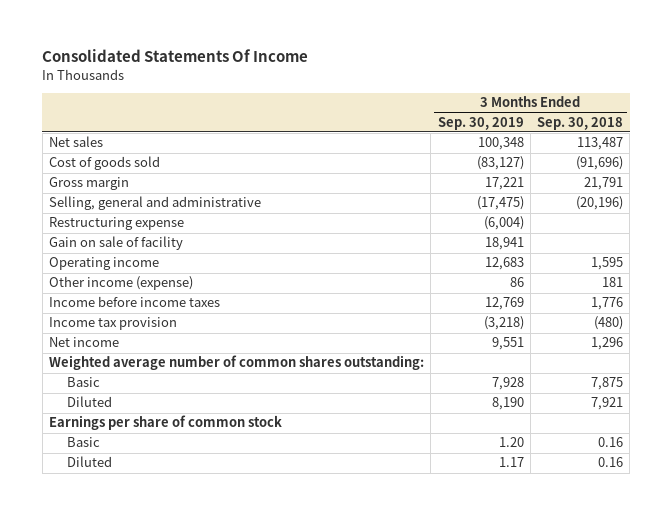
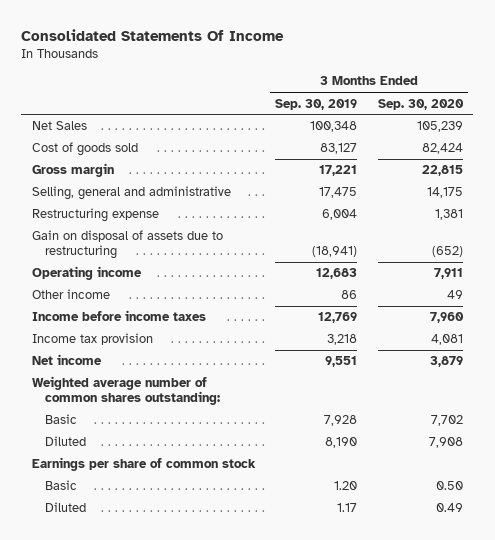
- | 3 Months Ended Sep. 30, 2019 | 3 Months Ended Sep. 30, 2018
+ | 3 Months Ended Sep. 30, 2019 | 3 Months Ended Sep. 30, 2020
- Net sales | 100,348 | 113,487
- Cost of goods sold | (83,127) | (91,696)
+ Net Sales | 100,348 | 105,239
+ Cost of goods sold | 83,127 | 82,424
- Selling, general and administrative | (17,475) | (20,196)
- Restructuring expense | (6,004) |
- Gain on sale of facility | 18,941 |
+ Selling, general and administrative | 17,475 | 14,175
+ Restructuring expense | 6,004 | 1,381
+ Gain on disposal of assets due to restructuring | (18,941) | (652)
- Other income (expense) | 86 | 181
+ Other income | 86 | 49
- Income tax provision | (3,218) | (480)
+ Income tax provision | 3,218 | 4,081

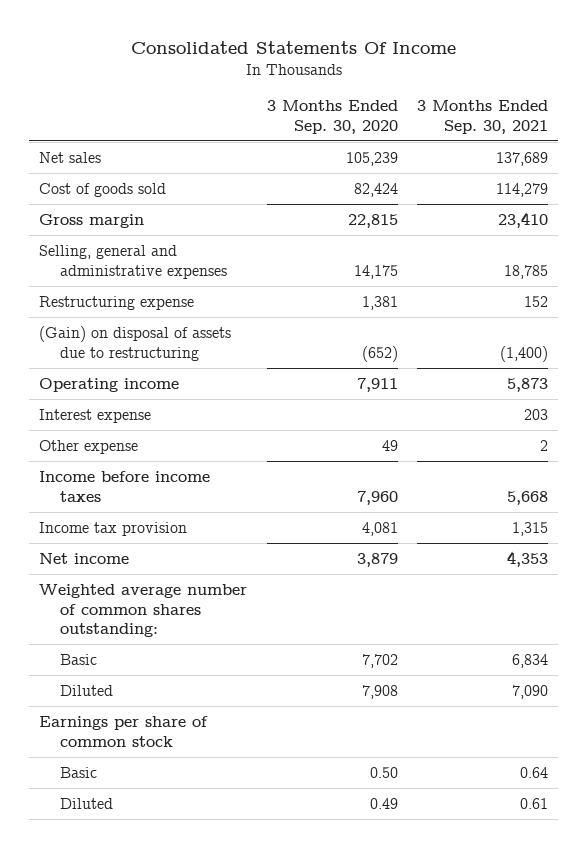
- | 3 Months Ended Sep. 30, 2019 | 3 Months Ended Sep. 30, 2020
+ | 3 Months Ended Sep. 30, 2020 | 3 Months Ended Sep. 30, 2021
- Net Sales | 100,348 | 105,239
+ Net sales | 105,239 | 137,689
- Selling, general and administrative | 17,475 | 14,175
+ Selling, general and administrative expenses | 14,175 | 18,785
- Gain on disposal of assets due to restructuring | (18,941) | (652)
+ (Gain) on disposal of assets due to restructuring | (652) | (1,400)
- Other income | 86 | 49
+ Interest expense | | 203
+ Other expense | 49 | 2

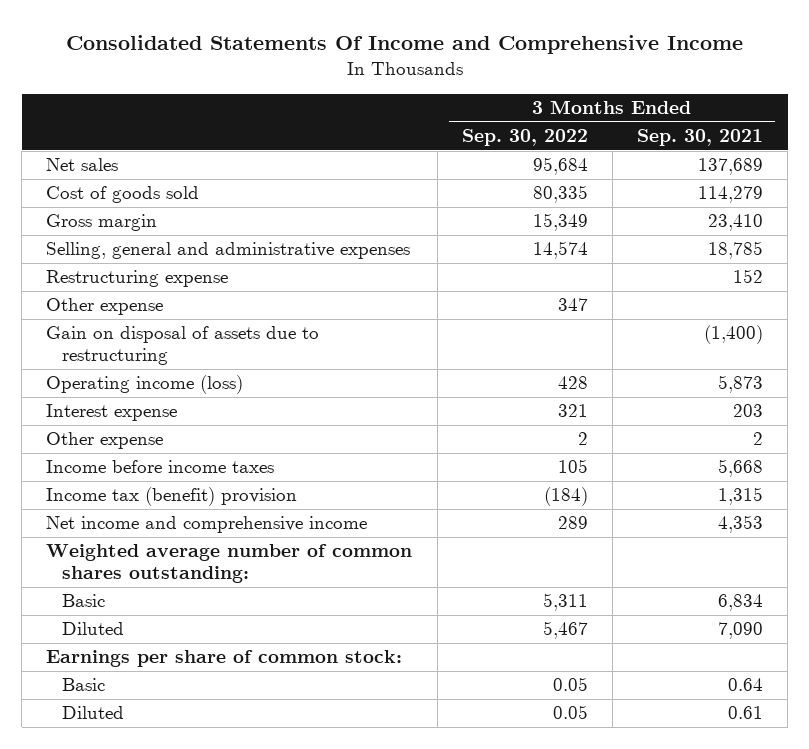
- Consolidated Statements Of Income
+ Consolidated Statements Of Income and Comprehensive Income
- | 3 Months Ended Sep. 30, 2020 | 3 Months Ended Sep. 30, 2021
+ | 3 Months Ended Sep. 30, 2022 | 3 Months Ended Sep. 30, 2021
- (Gain) on disposal of assets due to restructuring | (652) | (1,400)
- Operating income | 7,911 | 5,873
+ Other expense | 347 |
+ Gain on disposal of assets due to restructuring | | (1,400)
+ Operating income (loss) | 428 | 5,873
- Income tax provision | 4,081 | 1,315
- Net income | 3,879 | 4,353
+ Income tax (benefit) provision | (184) | 1,315
+ Net income and comprehensive income | 289 | 4,353
- Earnings per share of common stock
+ Earnings per share of common stock:

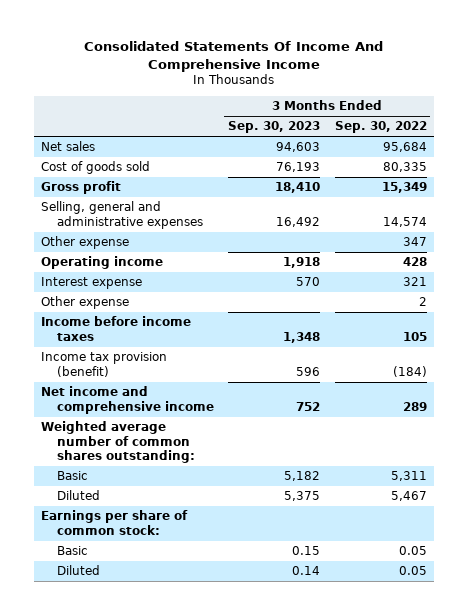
- Consolidated Statements Of Income and Comprehensive Income
+ Consolidated Statements Of Income And Comprehensive Income
- | 3 Months Ended Sep. 30, 2022 | 3 Months Ended Sep. 30, 2021
+ | 3 Months Ended Sep. 30, 2023 | 3 Months Ended Sep. 30, 2022
- Gross margin | 15,349 | 23,410
+ Gross profit | 18,410 | 15,349
- Restructuring expense | | 152
- Gain on disposal of assets due to restructuring | | (1,400)
- Operating income (loss) | 428 | 5,873
+ Operating income | 1,918 | 428
- Income tax (benefit) provision | (184) | 1,315
+ Income tax provision (benefit) | 596 | (184)

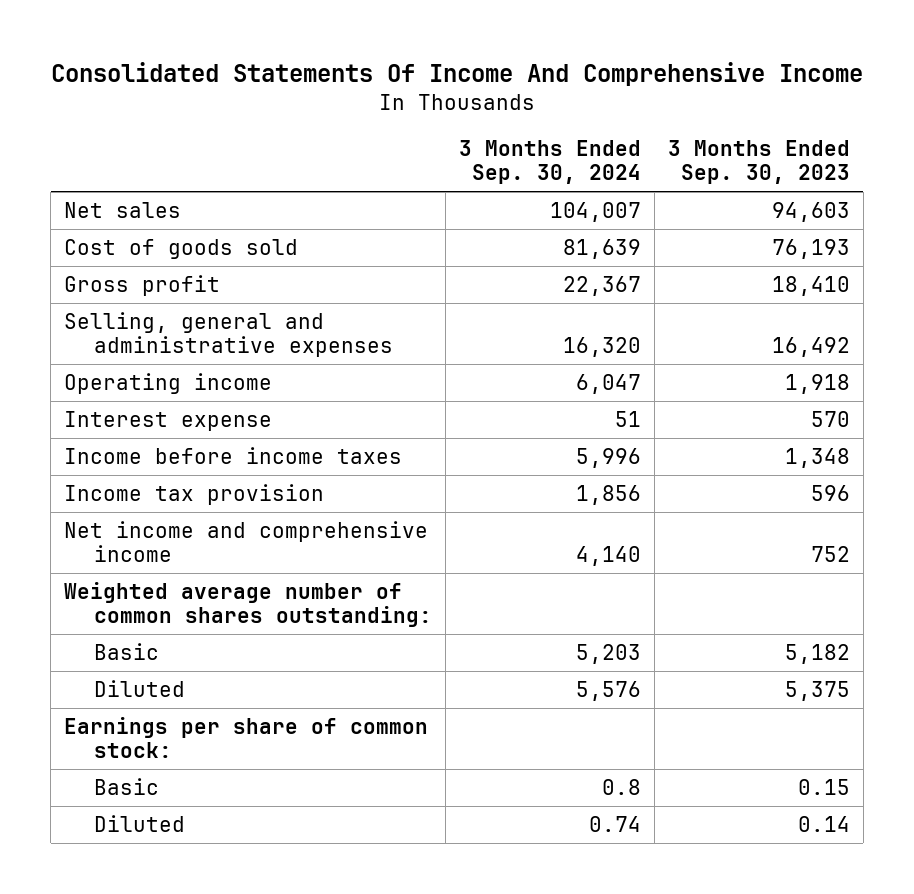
- | 3 Months Ended Sep. 30, 2023 | 3 Months Ended Sep. 30, 2022
+ | 3 Months Ended Sep. 30, 2024 | 3 Months Ended Sep. 30, 2023
- Other expense | | 347
- Other expense | | 2
- Income tax provision (benefit) | 596 | (184)
+ Income tax provision | 1,856 | 596

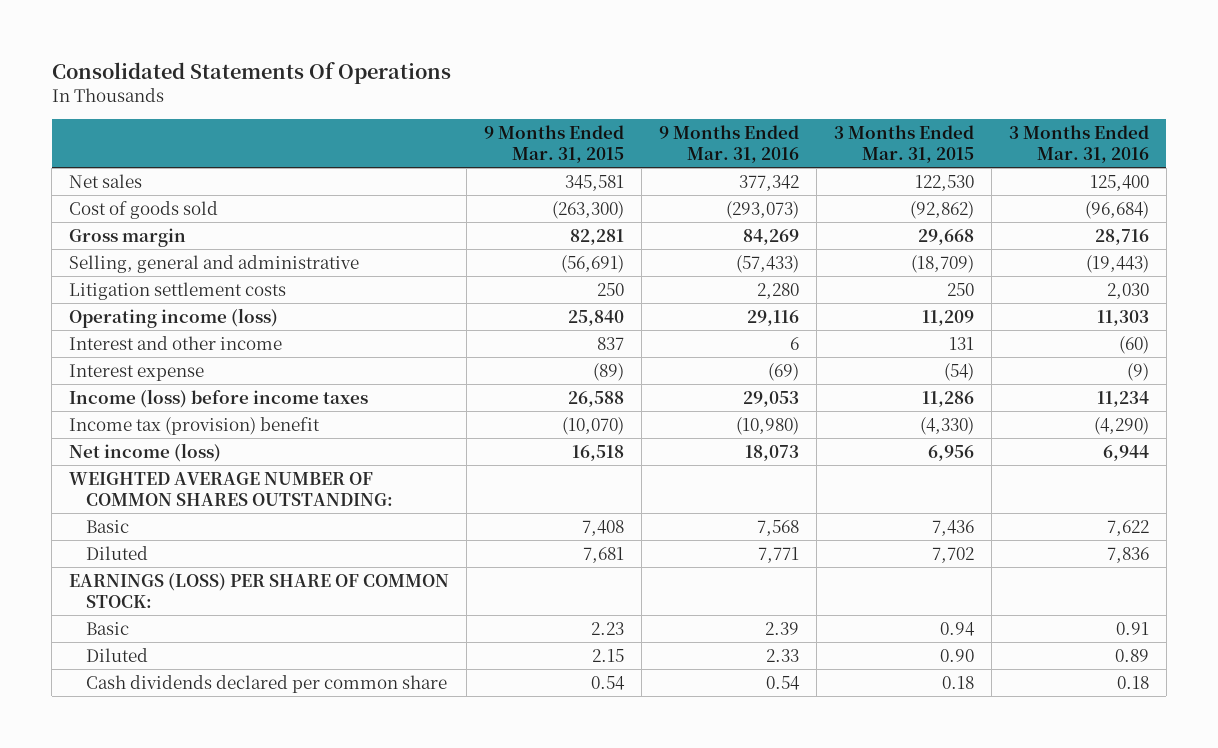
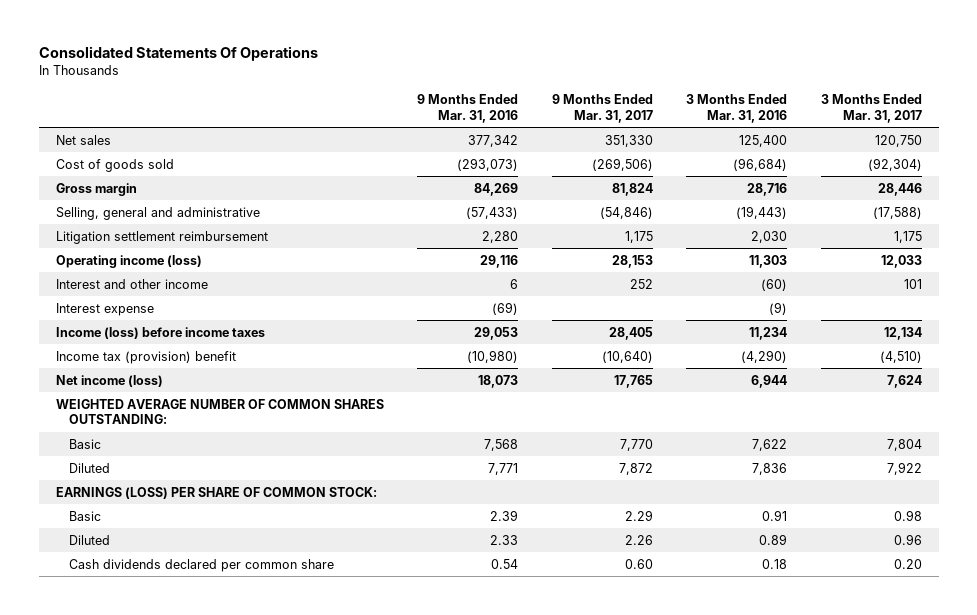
- | 9 Months Ended Mar. 31, 2015 | 9 Months Ended Mar. 31, 2016 | 3 Months Ended Mar. 31, 2015 | 3 Months Ended Mar. 31, 2016
+ | 9 Months Ended Mar. 31, 2016 | 9 Months Ended Mar. 31, 2017 | 3 Months Ended Mar. 31, 2016 | 3 Months Ended Mar. 31, 2017
- Litigation settlement costs | 250 | 2,280 | 250 | 2,030
+ Litigation settlement reimbursement | 2,280 | 1,175 | 2,030 | 1,175

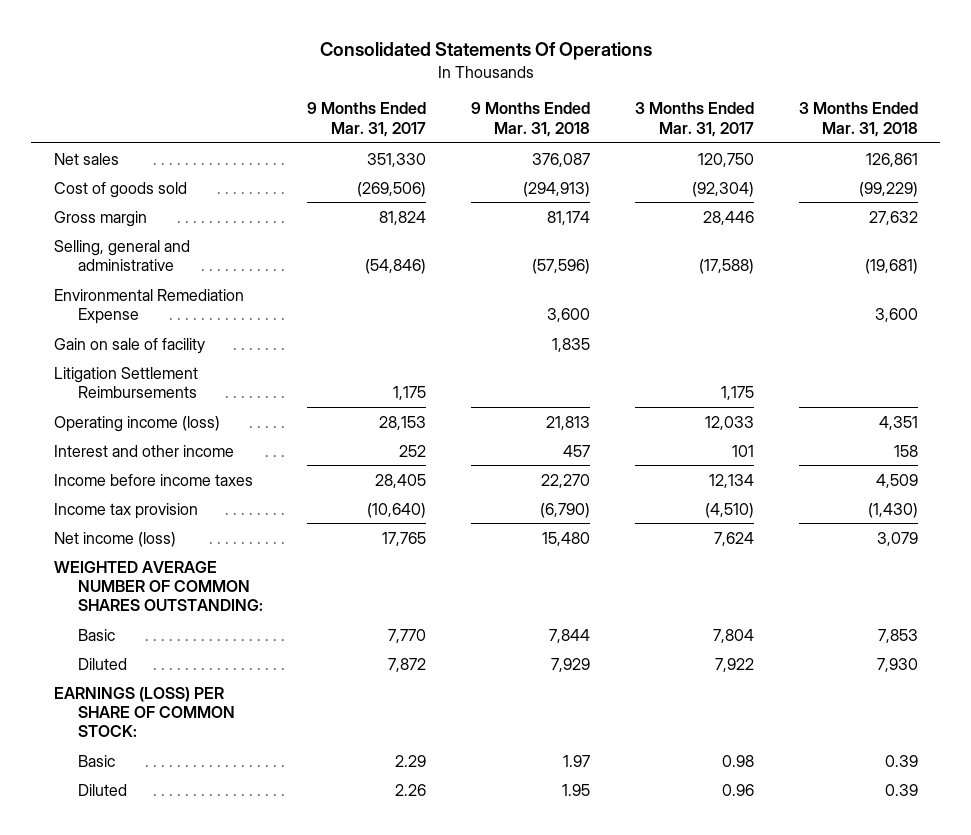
- | 9 Months Ended Mar. 31, 2016 | 9 Months Ended Mar. 31, 2017 | 3 Months Ended Mar. 31, 2016 | 3 Months Ended Mar. 31, 2017
+ | 9 Months Ended Mar. 31, 2017 | 9 Months Ended Mar. 31, 2018 | 3 Months Ended Mar. 31, 2017 | 3 Months Ended Mar. 31, 2018
- Litigation settlement reimbursement | 2,280 | 1,175 | 2,030 | 1,175
+ Environmental Remediation Expense | | 3,600 | | 3,600
+ Gain on sale of facility | | 1,835 | |
+ Litigation Settlement Reimbursements | 1,175 | | 1,175 |
- Interest expense | (69) | | (9) |
- Income (loss) before income taxes | 29,053 | 28,405 | 11,234 | 12,134
- Income tax (provision) benefit | (10,980) | (10,640) | (4,290) | (4,510)
+ Income before income taxes | 28,405 | 22,270 | 12,134 | 4,509
+ Income tax provision | (10,640) | (6,790) | (4,510) | (1,430)
- Cash dividends declared per common share | 0.54 | 0.60 | 0.18 | 0.20

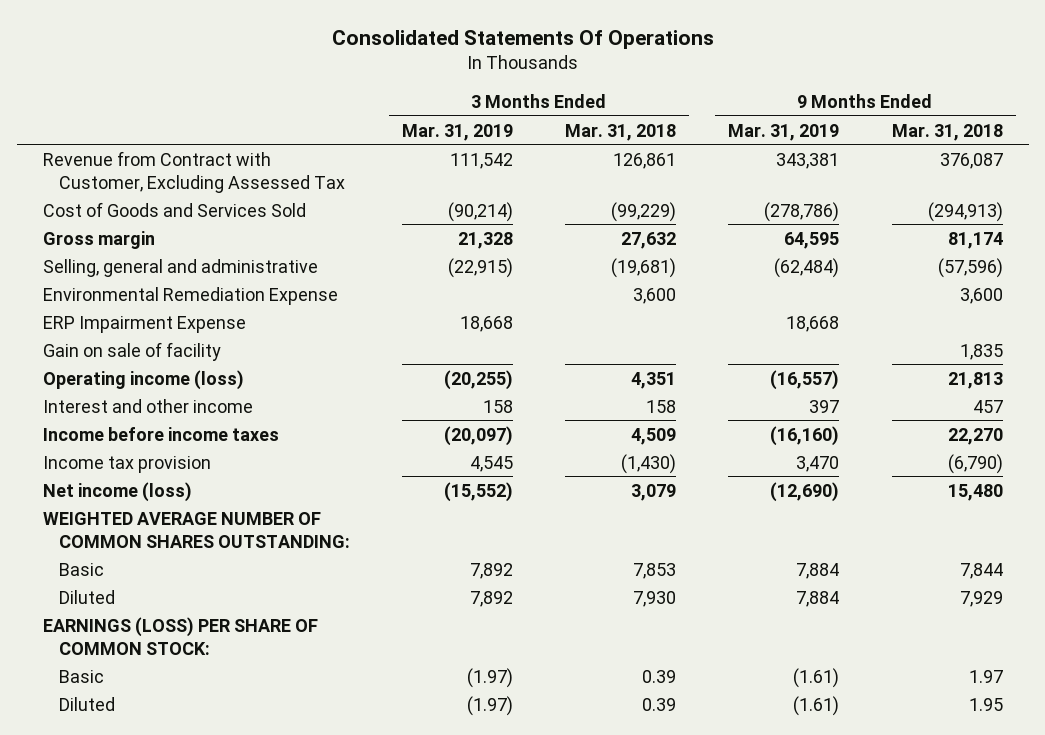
- | 9 Months Ended Mar. 31, 2017 | 9 Months Ended Mar. 31, 2018 | 3 Months Ended Mar. 31, 2017 | 3 Months Ended Mar. 31, 2018
+ | 3 Months Ended Mar. 31, 2019 | 3 Months Ended Mar. 31, 2018 | 9 Months Ended Mar. 31, 2019 | 9 Months Ended Mar. 31, 2018
- Net sales | 351,330 | 376,087 | 120,750 | 126,861
- Cost of goods sold | (269,506) | (294,913) | (92,304) | (99,229)
+ Revenue from Contract with Customer, Excluding Assessed Tax | 111,542 | 126,861 | 343,381 | 376,087
+ Cost of Goods and Services Sold | (90,214) | (99,229) | (278,786) | (294,913)
+ ERP Impairment Expense | 18,668 | | 18,668 |
- Litigation Settlement Reimbursements | 1,175 | | 1,175 |

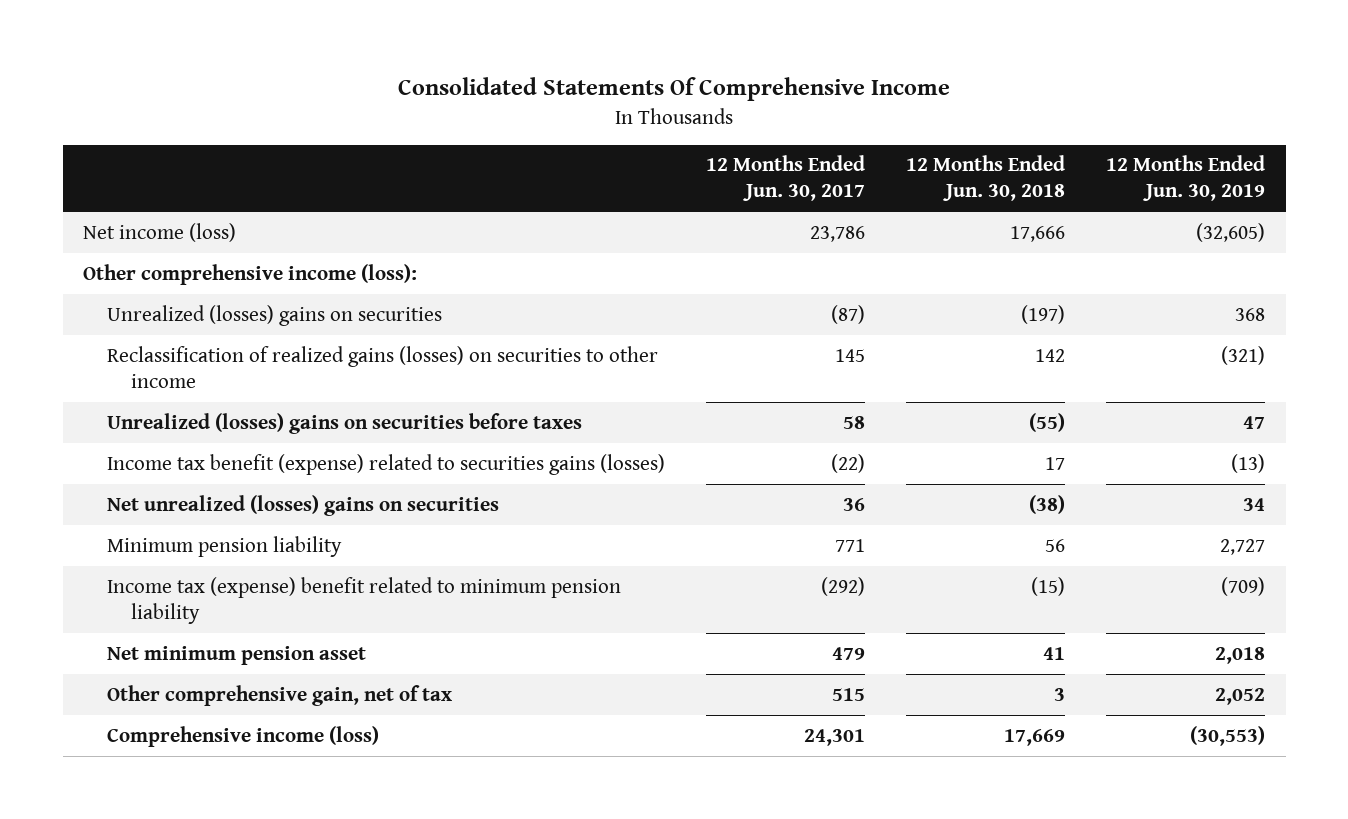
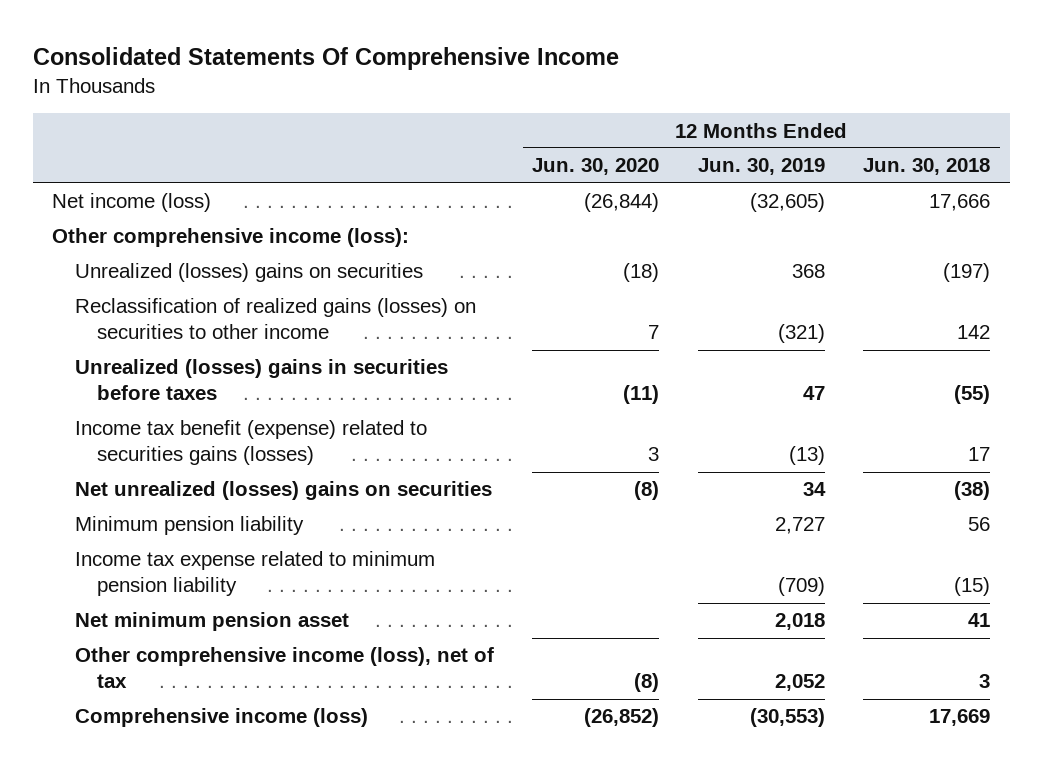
- | 12 Months Ended Jun. 30, 2017 | 12 Months Ended Jun. 30, 2018 | 12 Months Ended Jun. 30, 2019
+ | 12 Months Ended Jun. 30, 2020 | 12 Months Ended Jun. 30, 2019 | 12 Months Ended Jun. 30, 2018
- Unrealized (losses) gains on securities before taxes | 58 | (55) | 47
+ Unrealized (losses) gains in securities before taxes | (11) | 47 | (55)
- Income tax (expense) benefit related to minimum pension liability | (292) | (15) | (709)
+ Income tax expense related to minimum pension liability | | (709) | (15)
- Other comprehensive gain, net of tax | 515 | 3 | 2,052
+ Other comprehensive income (loss), net of tax | (8) | 2,052 | 3

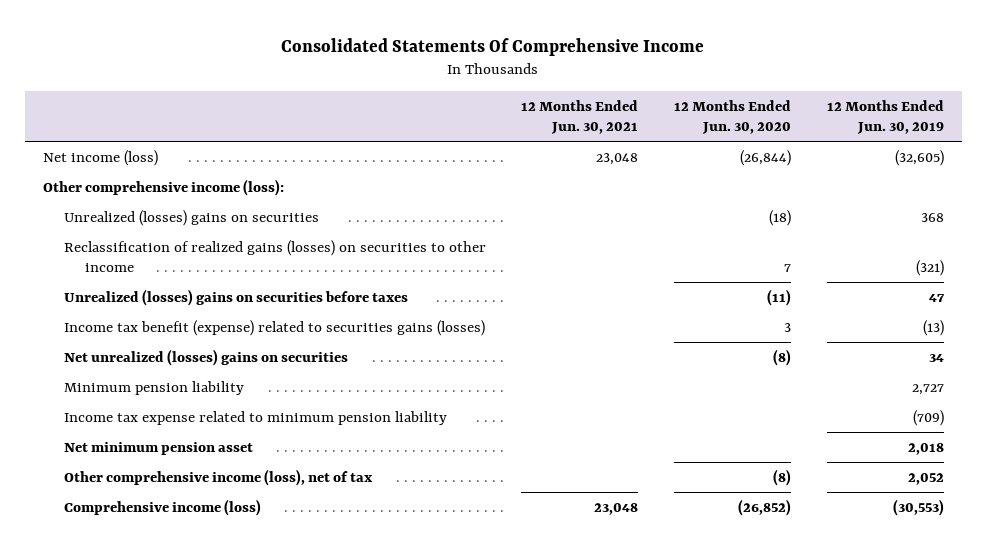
- | 12 Months Ended Jun. 30, 2020 | 12 Months Ended Jun. 30, 2019 | 12 Months Ended Jun. 30, 2018
+ | 12 Months Ended Jun. 30, 2021 | 12 Months Ended Jun. 30, 2020 | 12 Months Ended Jun. 30, 2019
- Unrealized (losses) gains in securities before taxes | (11) | 47 | (55)
+ Unrealized (losses) gains on securities before taxes | | (11) | 47

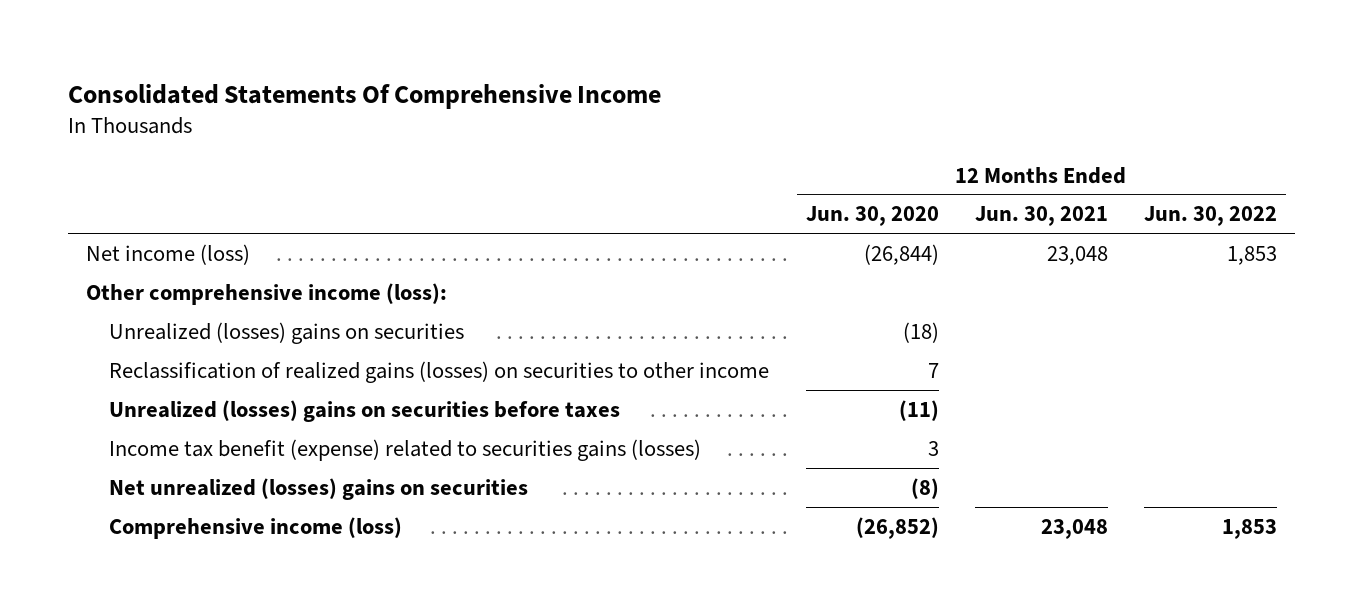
- | 12 Months Ended Jun. 30, 2021 | 12 Months Ended Jun. 30, 2020 | 12 Months Ended Jun. 30, 2019
+ | 12 Months Ended Jun. 30, 2020 | 12 Months Ended Jun. 30, 2021 | 12 Months Ended Jun. 30, 2022
- Minimum pension liability | | | 2,727
- Income tax expense related to minimum pension liability | | | (709)
- Net minimum pension asset | | | 2,018
- Other comprehensive income (loss), net of tax | | (8) | 2,052

